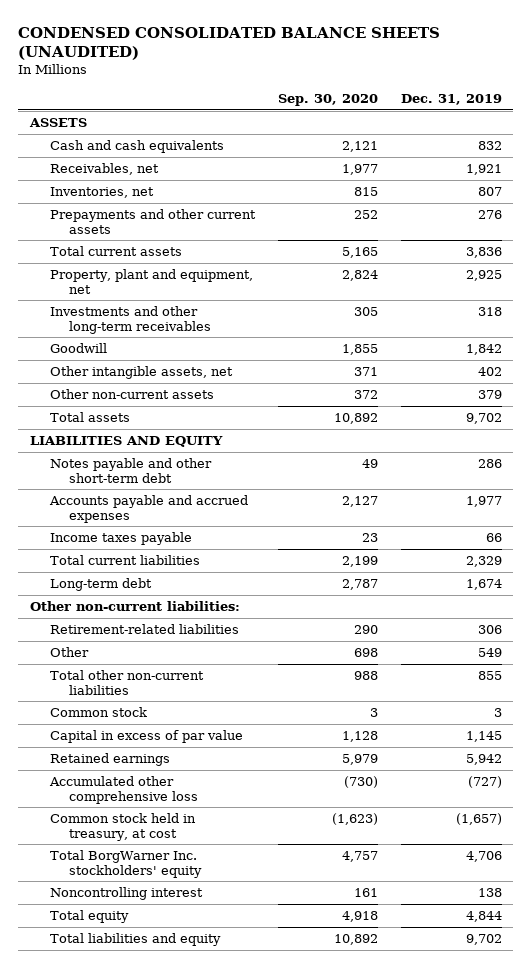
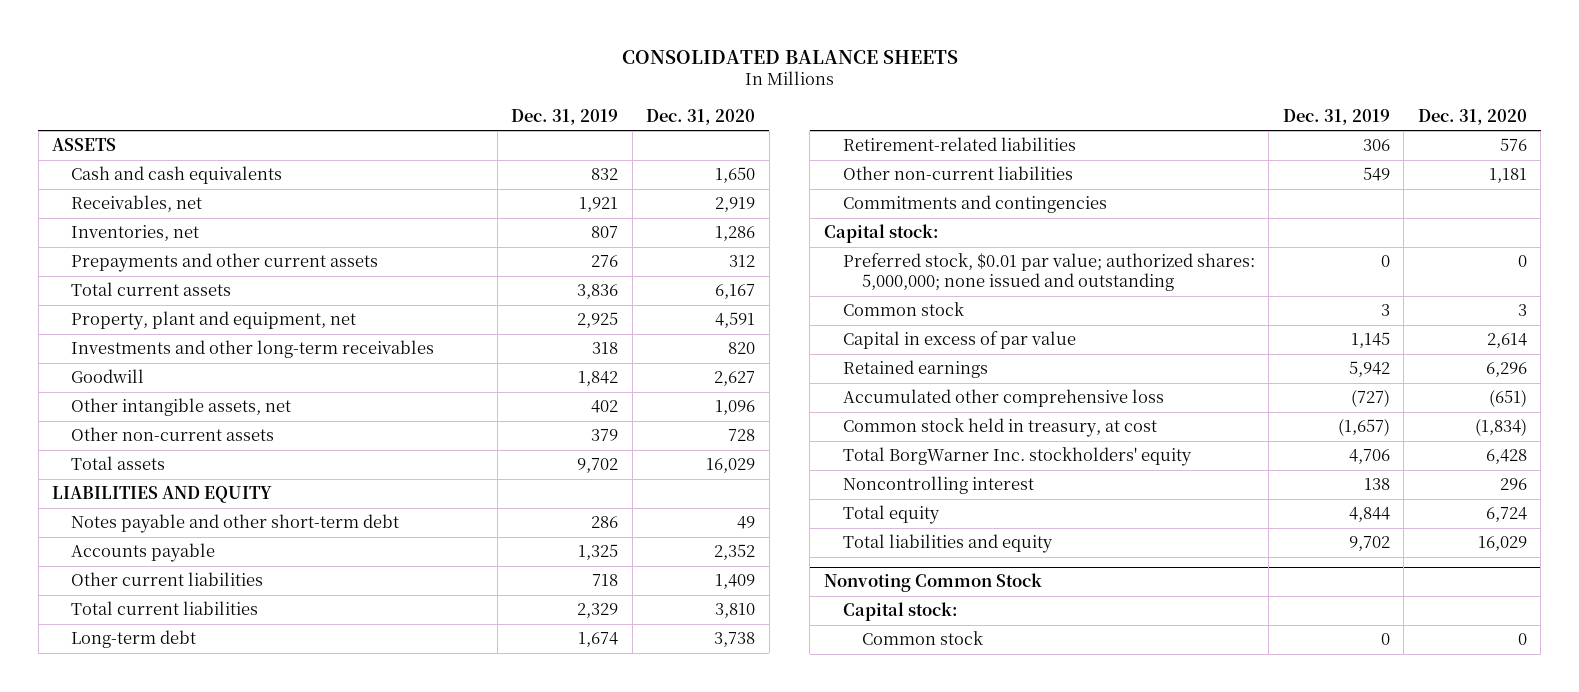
- CONDENSED CONSOLIDATED BALANCE SHEETS (UNAUDITED)
+ CONSOLIDATED BALANCE SHEETS
- | Sep. 30, 2020 | Dec. 31, 2019
+ | Dec. 31, 2019 | Dec. 31, 2020
- Accounts payable and accrued expenses | 2,127 | 1,977
- Income taxes payable | 23 | 66
+ Accounts payable | 1,325 | 2,352
+ Other current liabilities | 718 | 1,409
- Other non-current liabilities:
- Other | 698 | 549
- Total other non-current liabilities | 988 | 855
+ Other non-current liabilities | 549 | 1,181
+ Commitments and contingencies
+ Capital stock:
+ Preferred stock, $0.01 par value; authorized shares: 5,000,000; none issued and outstanding | 0 | 0
+ Nonvoting Common Stock
+ Capital stock:
+ Common stock | 0 | 0

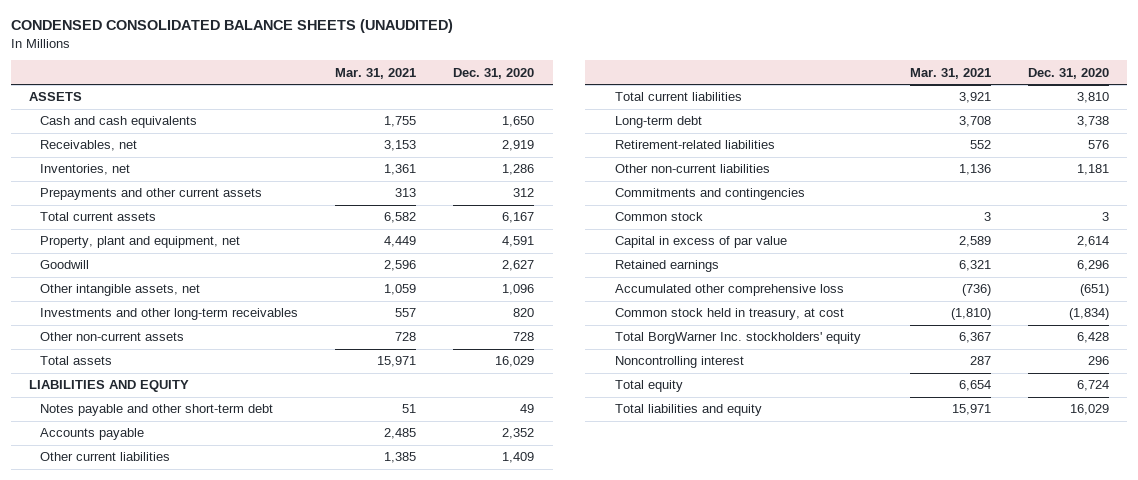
- CONSOLIDATED BALANCE SHEETS
+ CONDENSED CONSOLIDATED BALANCE SHEETS (UNAUDITED)
- | Dec. 31, 2019 | Dec. 31, 2020
+ | Mar. 31, 2021 | Dec. 31, 2020
moved down: Investments and other long-term receivables | 557 | 820
- Capital stock:
- Preferred stock, $0.01 par value; authorized shares: 5,000,000; none issued and outstanding | 0 | 0
- Nonvoting Common Stock
- Capital stock:
- Common stock | 0 | 0

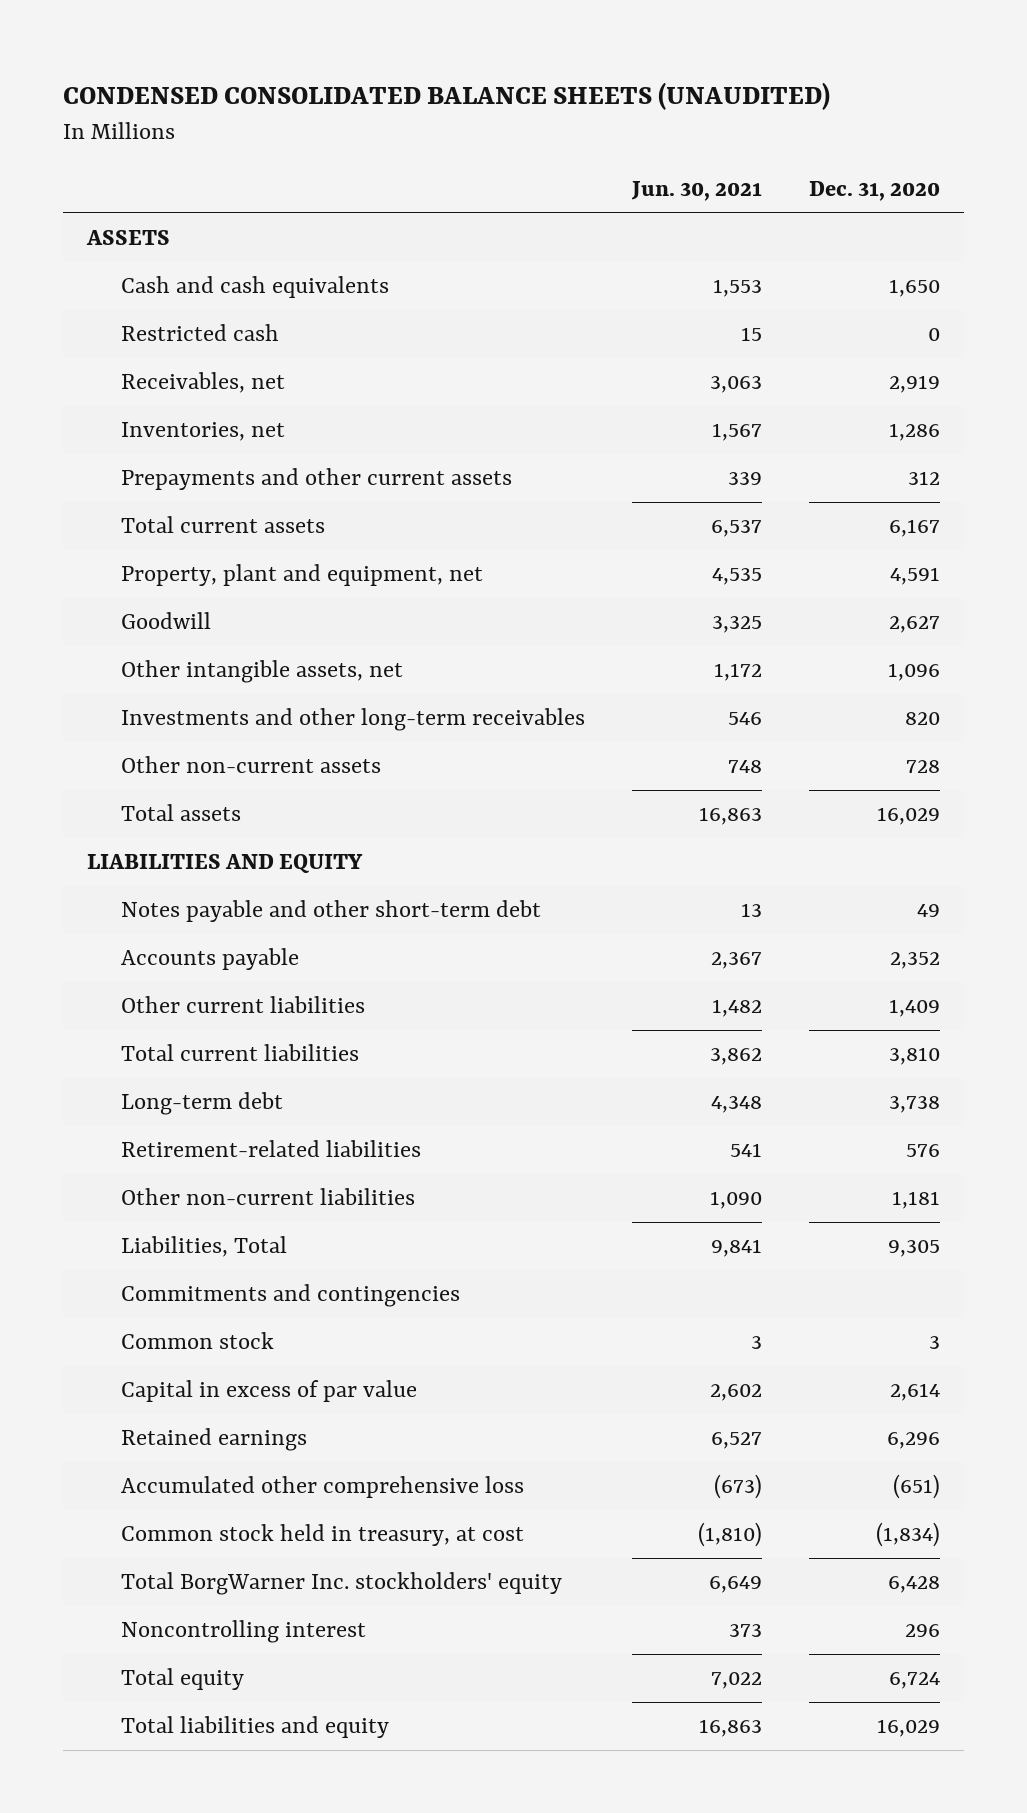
- | Mar. 31, 2021 | Dec. 31, 2020
+ | Jun. 30, 2021 | Dec. 31, 2020
+ Restricted cash | 15 | 0
+ Liabilities, Total | 9,841 | 9,305

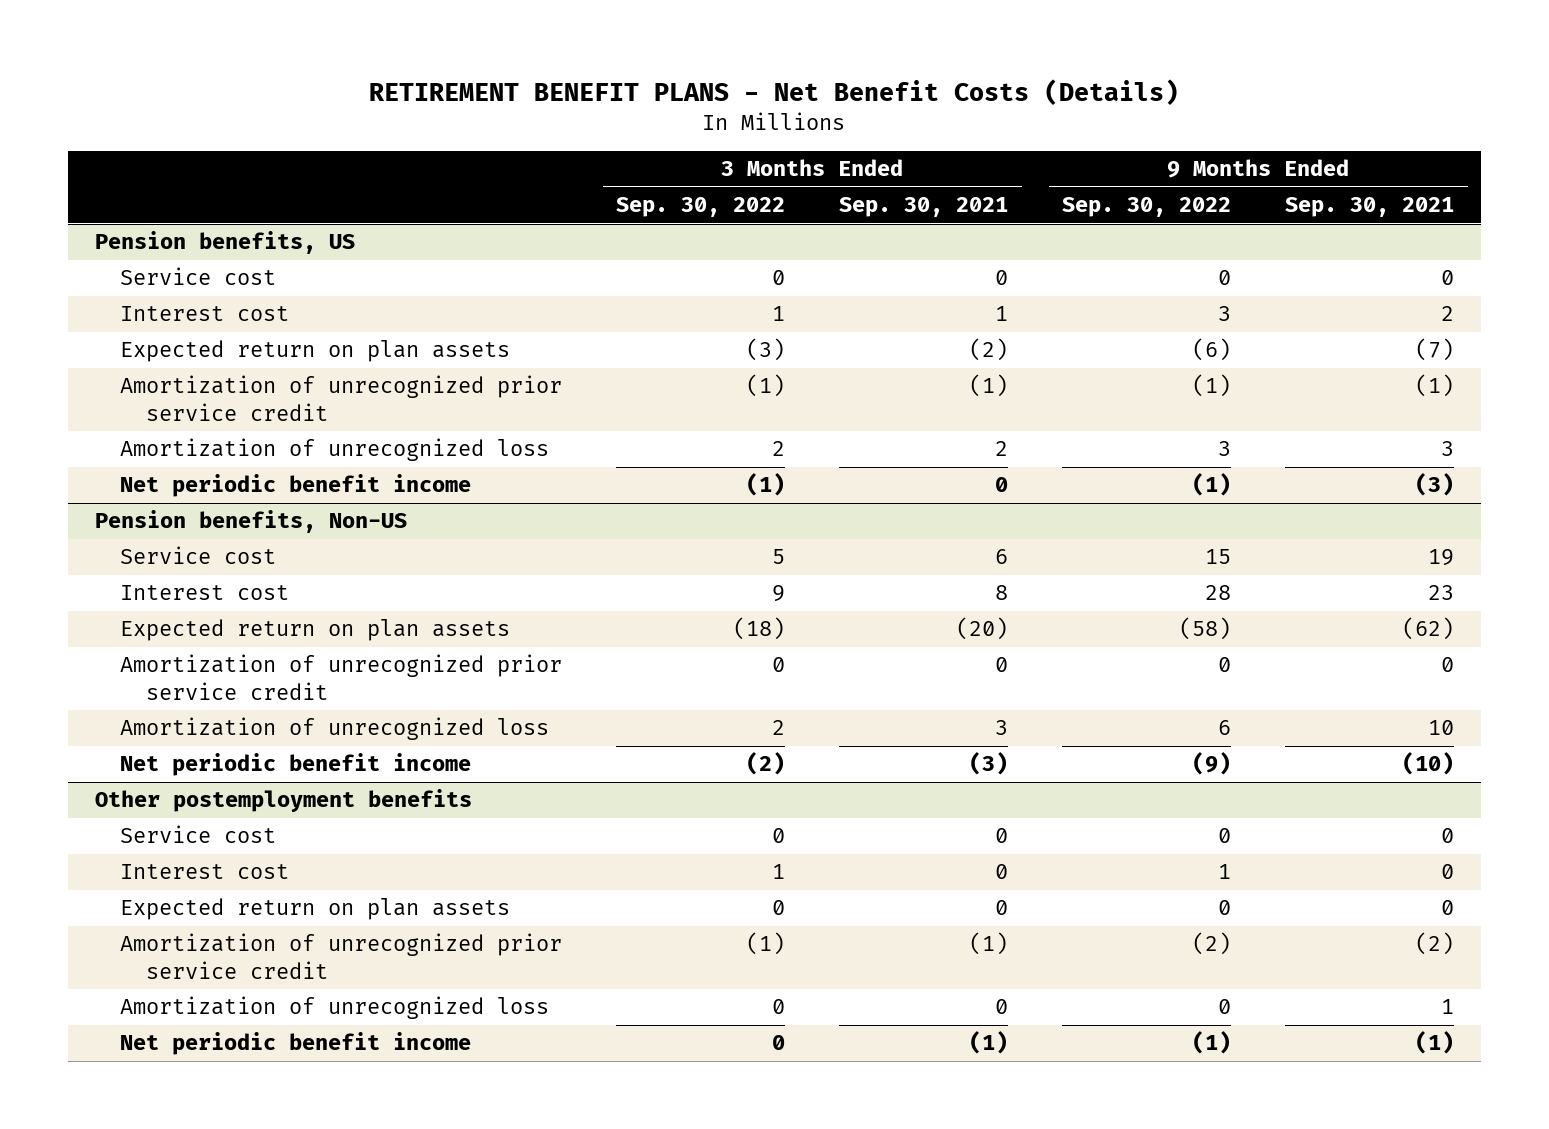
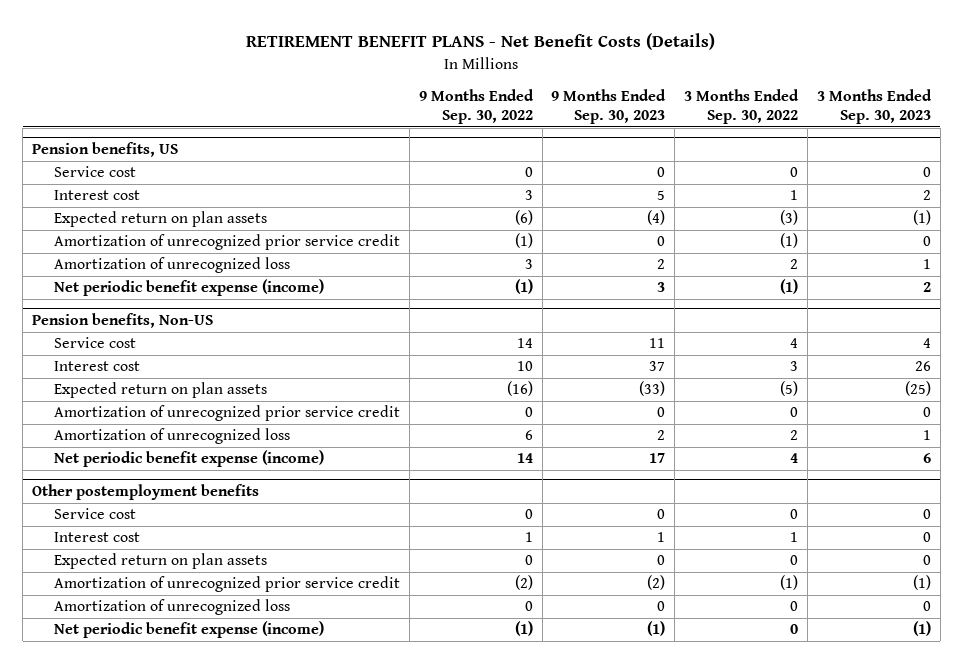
- | 3 Months Ended Sep. 30, 2022 | 3 Months Ended Sep. 30, 2021 | 9 Months Ended Sep. 30, 2022 | 9 Months Ended Sep. 30, 2021
+ | 9 Months Ended Sep. 30, 2022 | 9 Months Ended Sep. 30, 2023 | 3 Months Ended Sep. 30, 2022 | 3 Months Ended Sep. 30, 2023
@ Pension benefits, US
- Net periodic benefit income | (1) | 0 | (1) | (3)
+ Net periodic benefit expense (income) | (1) | 3 | (1) | 2
@ Pension benefits, Non-US
- Service cost | 5 | 6 | 15 | 19
- Interest cost | 9 | 8 | 28 | 23
- Expected return on plan assets | (18) | (20) | (58) | (62)
+ Service cost | 14 | 11 | 4 | 4
+ Interest cost | 10 | 37 | 3 | 26
+ Expected return on plan assets | (16) | (33) | (5) | (25)
- Net periodic benefit income | (2) | (3) | (9) | (10)
+ Net periodic benefit expense (income) | 14 | 17 | 4 | 6
@ Other postemployment benefits
- Net periodic benefit income | 0 | (1) | (1) | (1)
+ Net periodic benefit expense (income) | (1) | (1) | 0 | (1)

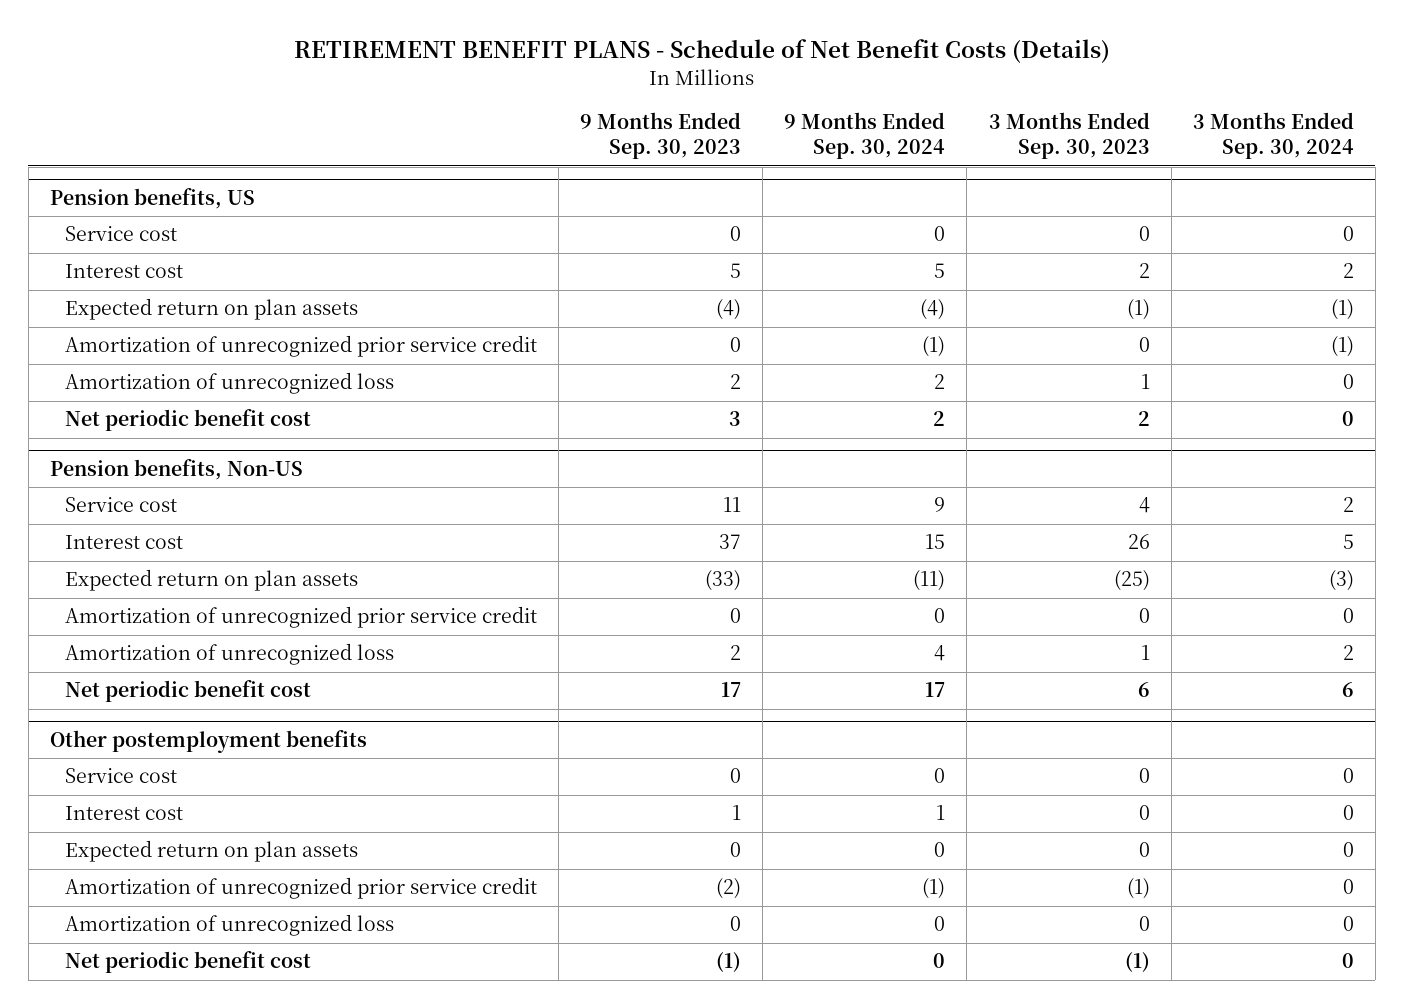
- RETIREMENT BENEFIT PLANS - Net Benefit Costs (Details)
+ RETIREMENT BENEFIT PLANS - Schedule of Net Benefit Costs (Details)
- | 9 Months Ended Sep. 30, 2022 | 9 Months Ended Sep. 30, 2023 | 3 Months Ended Sep. 30, 2022 | 3 Months Ended Sep. 30, 2023
+ | 9 Months Ended Sep. 30, 2023 | 9 Months Ended Sep. 30, 2024 | 3 Months Ended Sep. 30, 2023 | 3 Months Ended Sep. 30, 2024
@ Pension benefits, US
- Net periodic benefit expense (income) | (1) | 3 | (1) | 2
+ Net periodic benefit cost | 3 | 2 | 2 | 0
@ Pension benefits, Non-US
- Net periodic benefit expense (income) | 14 | 17 | 4 | 6
+ Net periodic benefit cost | 17 | 17 | 6 | 6
@ Other postemployment benefits
- Net periodic benefit expense (income) | (1) | (1) | 0 | (1)
+ Net periodic benefit cost | (1) | 0 | (1) | 0

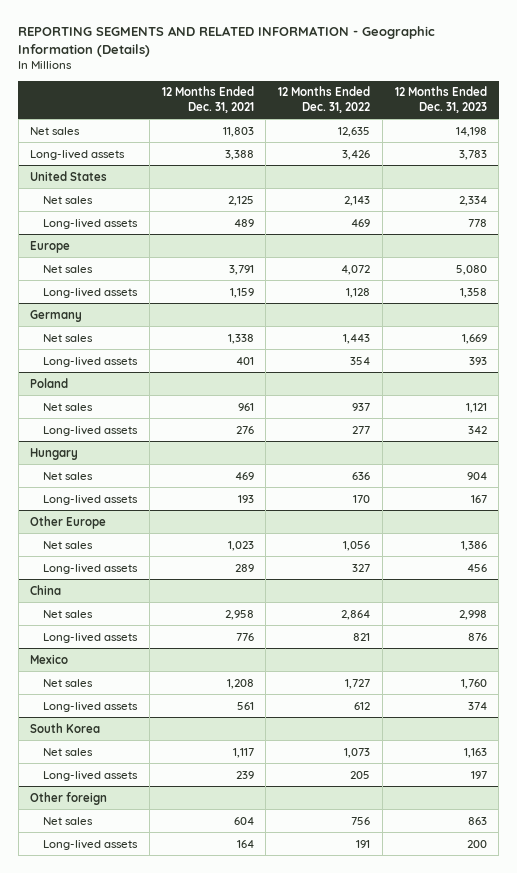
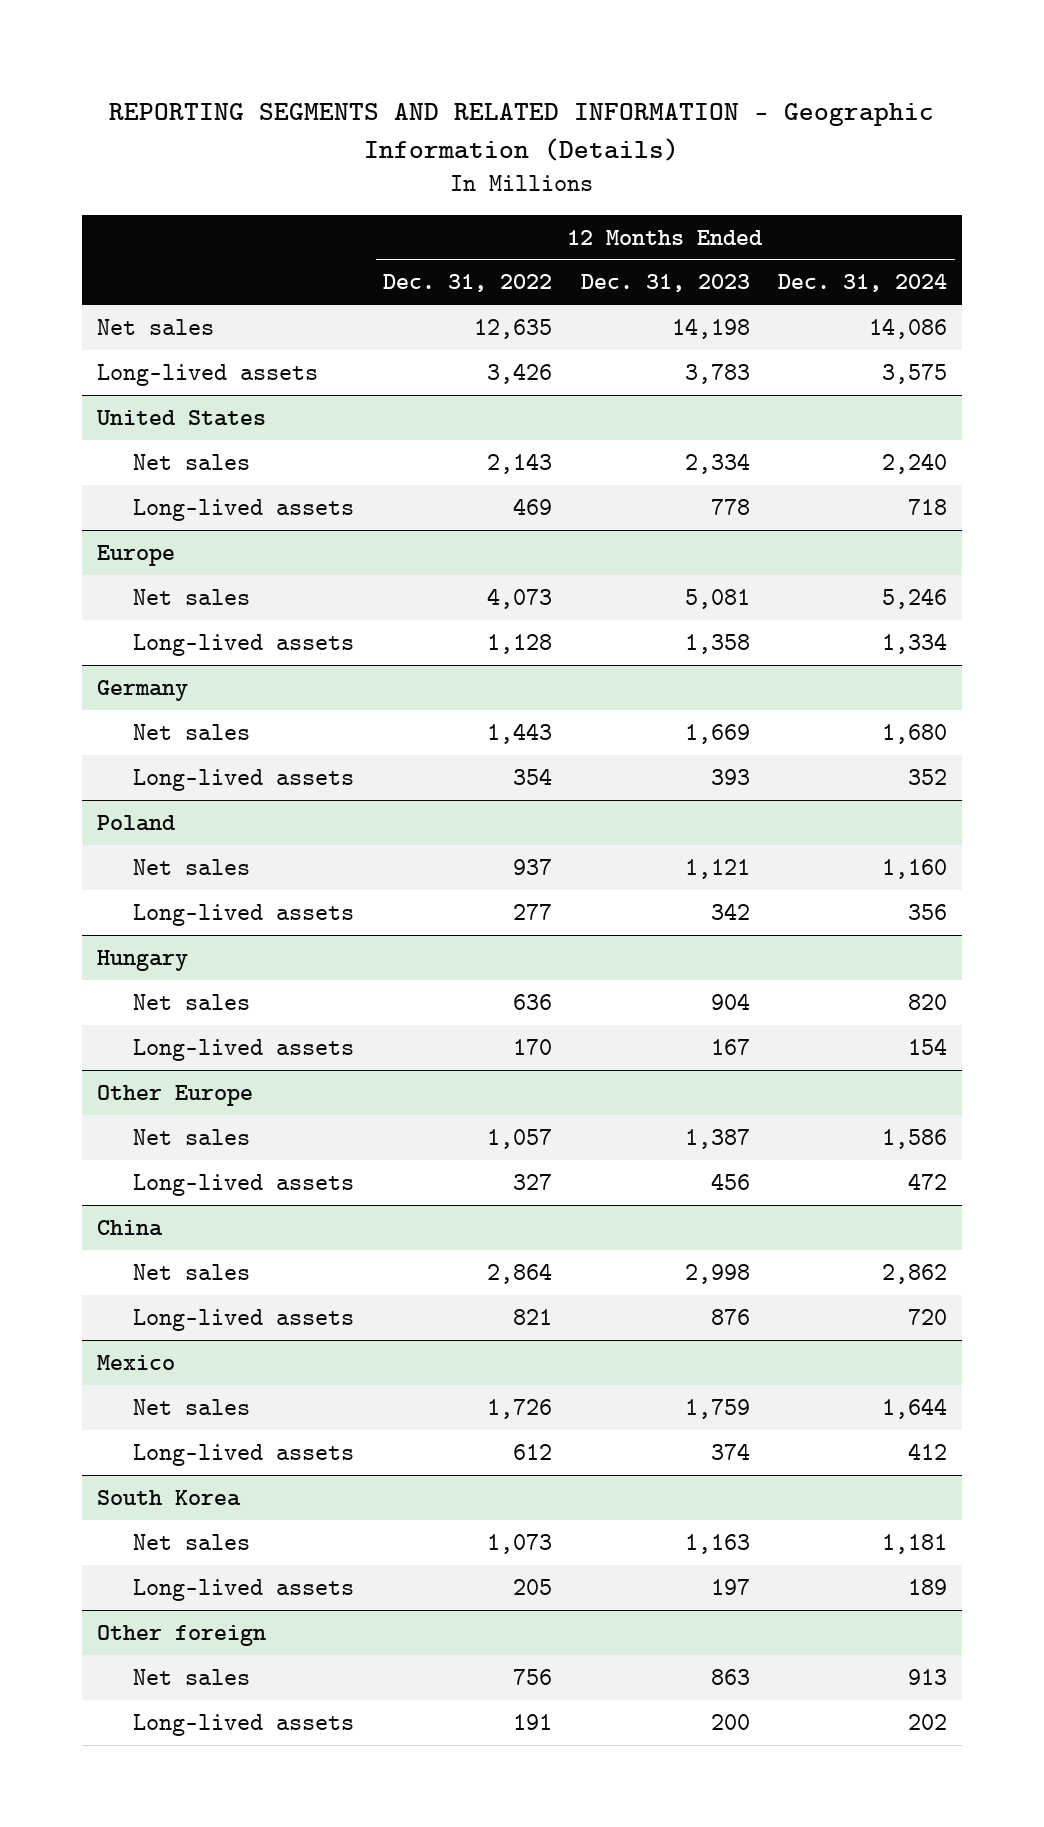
- | 12 Months Ended Dec. 31, 2021 | 12 Months Ended Dec. 31, 2022 | 12 Months Ended Dec. 31, 2023
+ | 12 Months Ended Dec. 31, 2022 | 12 Months Ended Dec. 31, 2023 | 12 Months Ended Dec. 31, 2024
@ Europe
- Net sales | 3,791 | 4,072 | 5,080
+ Net sales | 4,073 | 5,081 | 5,246
@ Other Europe
- Net sales | 1,023 | 1,056 | 1,386
+ Net sales | 1,057 | 1,387 | 1,586
@ Mexico
- Net sales | 1,208 | 1,727 | 1,760
+ Net sales | 1,726 | 1,759 | 1,644

